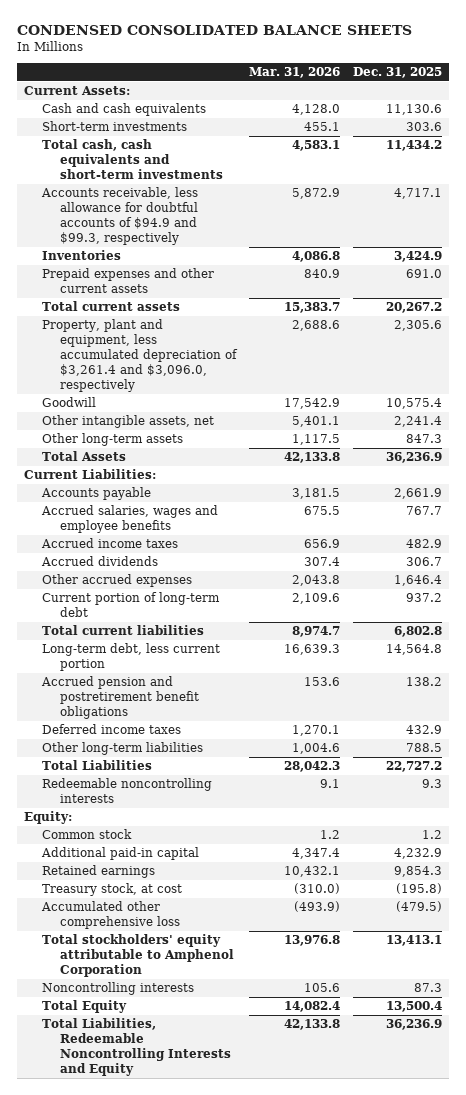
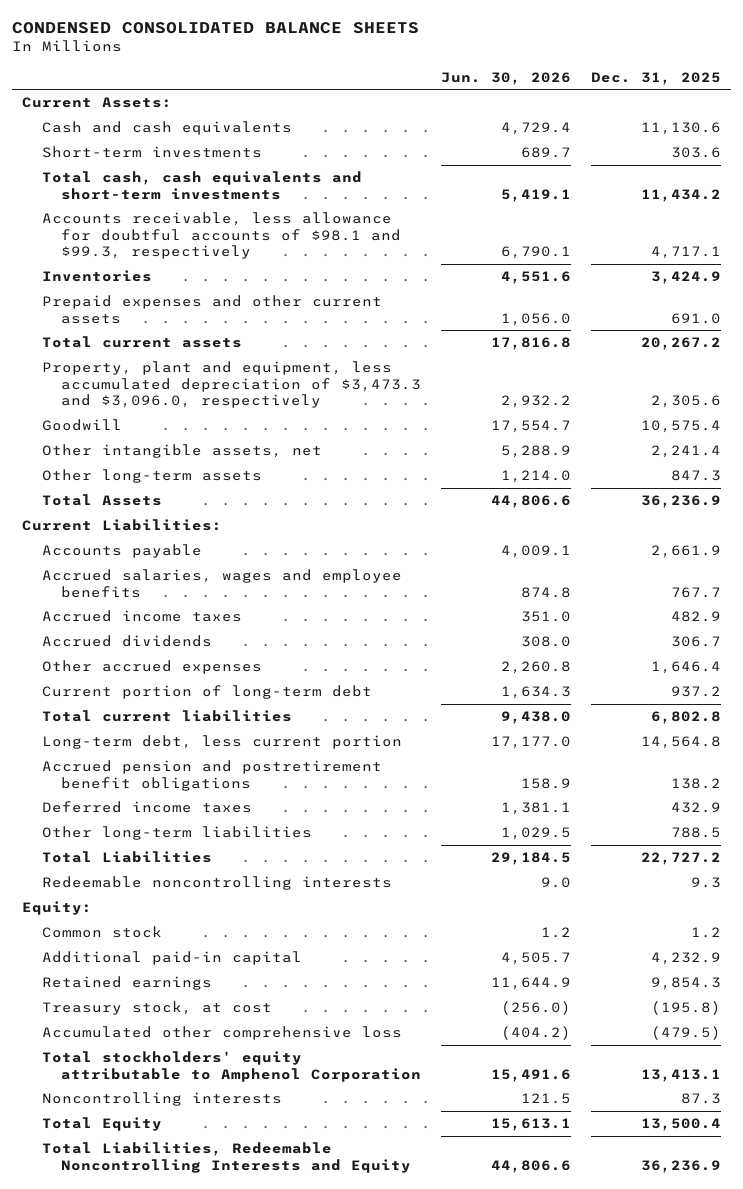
- | Mar. 31, 2026 | Dec. 31, 2025
+ | Jun. 30, 2026 | Dec. 31, 2025
- Accounts receivable, less allowance for doubtful accounts of $94.9 and $99.3, respectively | 5,872.9 | 4,717.1
+ Accounts receivable, less allowance for doubtful accounts of $98.1 and $99.3, respectively | 6,790.1 | 4,717.1
- Property, plant and equipment, less accumulated depreciation of $3,261.4 and $3,096.0, respectively | 2,688.6 | 2,305.6
+ Property, plant and equipment, less accumulated depreciation of $3,473.3 and $3,096.0, respectively | 2,932.2 | 2,305.6

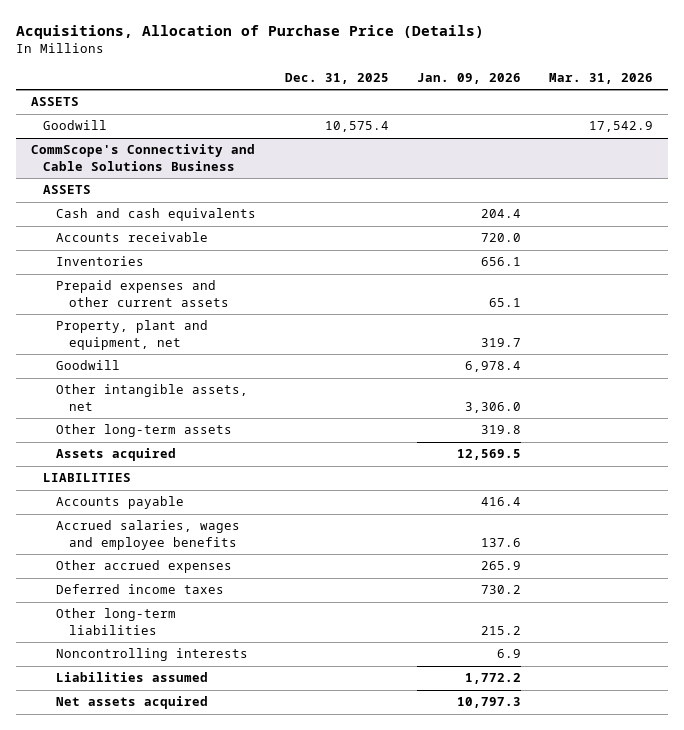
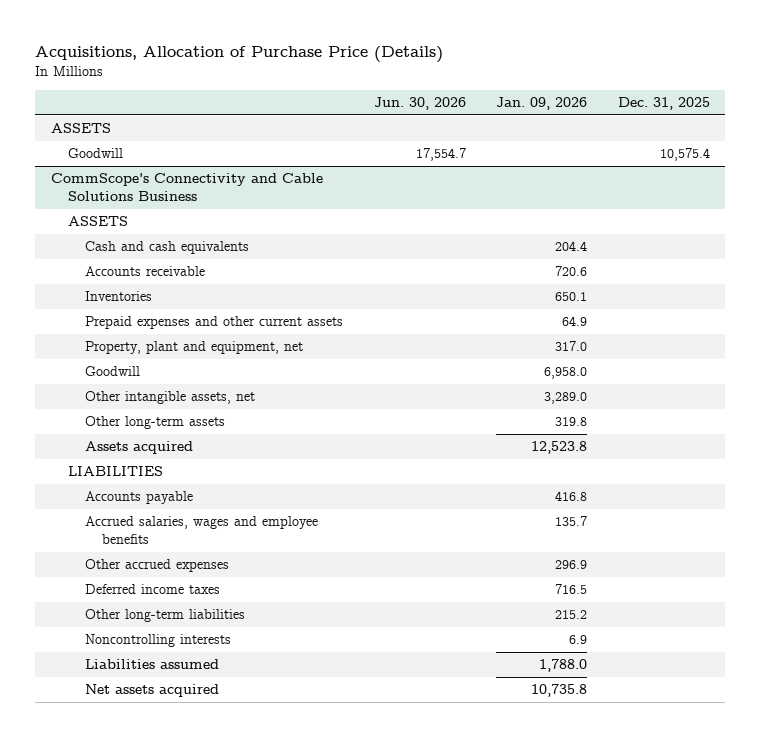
- | Dec. 31, 2025 | Jan. 09, 2026 | Mar. 31, 2026
+ | Jun. 30, 2026 | Jan. 09, 2026 | Dec. 31, 2025
@ CommScope's Connectivity and Cable Solutions Business
- Accounts receivable | | 720.0 |
- Inventories | | 656.1 |
- Prepaid expenses and other current assets | | 65.1 |
- Property, plant and equipment, net | | 319.7 |
- Goodwill | | 6,978.4 |
- Other intangible assets, net | | 3,306.0 |
+ Accounts receivable | | 720.6 |
+ Inventories | | 650.1 |
+ Prepaid expenses and other current assets | | 64.9 |
+ Property, plant and equipment, net | | 317.0 |
+ Goodwill | | 6,958.0 |
+ Other intangible assets, net | | 3,289.0 |
- Assets acquired | | 12,569.5 |
+ Assets acquired | | 12,523.8 |
- Accounts payable | | 416.4 |
- Accrued salaries, wages and employee benefits | | 137.6 |
- Other accrued expenses | | 265.9 |
- Deferred income taxes | | 730.2 |
+ Accounts payable | | 416.8 |
+ Accrued salaries, wages and employee benefits | | 135.7 |
+ Other accrued expenses | | 296.9 |
+ Deferred income taxes | | 716.5 |
- Liabilities assumed | | 1,772.2 |
- Net assets acquired | | 10,797.3 |
+ Liabilities assumed | | 1,788.0 |
+ Net assets acquired | | 10,735.8 |

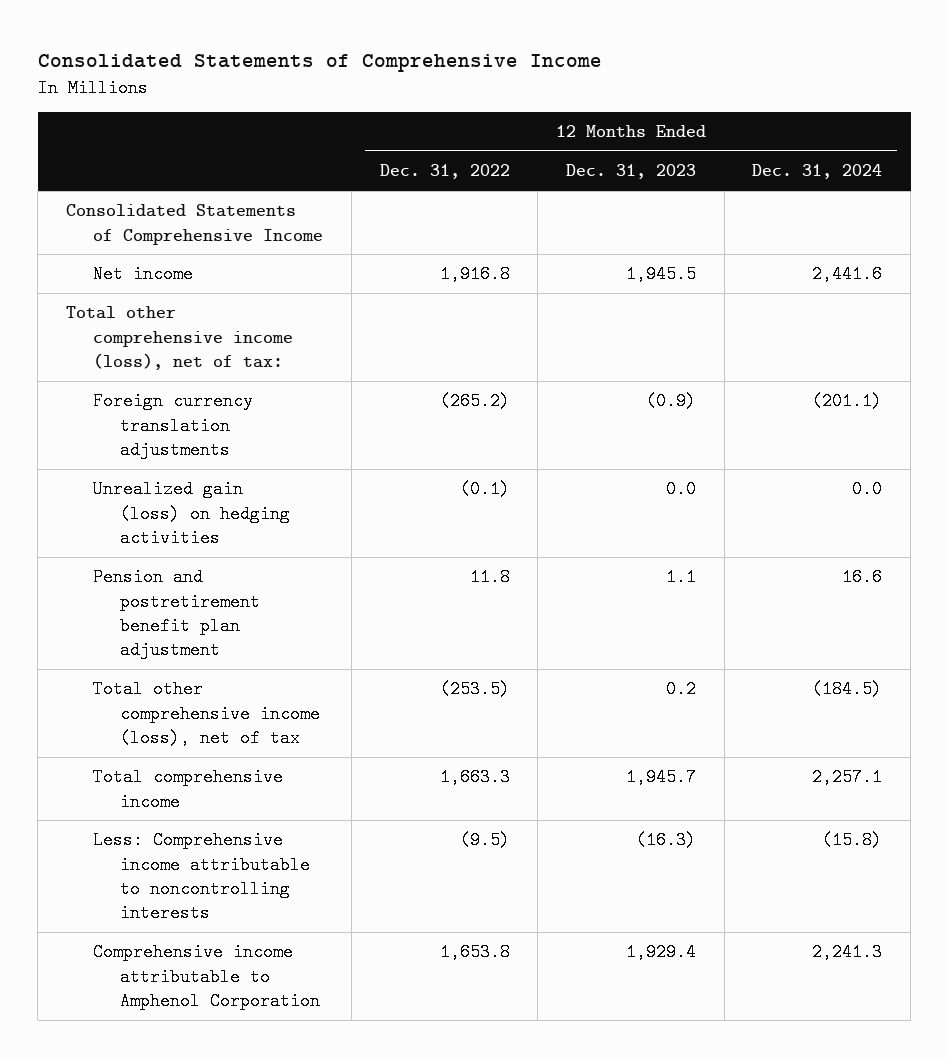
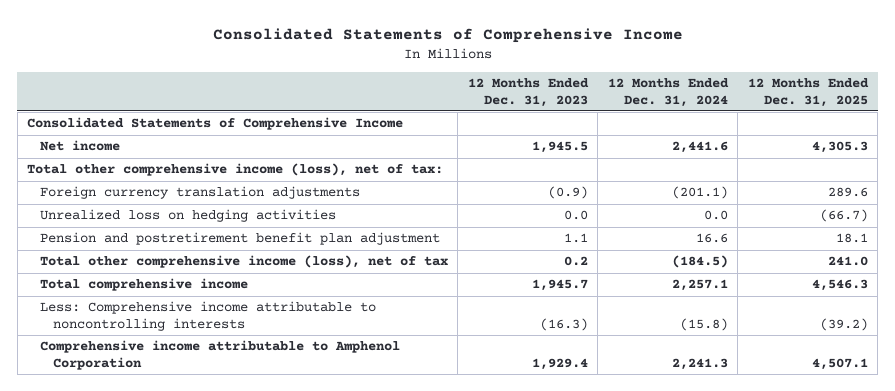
- | 12 Months Ended Dec. 31, 2022 | 12 Months Ended Dec. 31, 2023 | 12 Months Ended Dec. 31, 2024
+ | 12 Months Ended Dec. 31, 2023 | 12 Months Ended Dec. 31, 2024 | 12 Months Ended Dec. 31, 2025
- Unrealized gain (loss) on hedging activities | (0.1) | 0.0 | 0.0
+ Unrealized loss on hedging activities | 0.0 | 0.0 | (66.7)

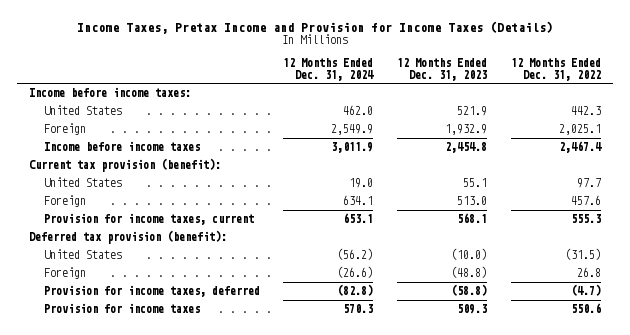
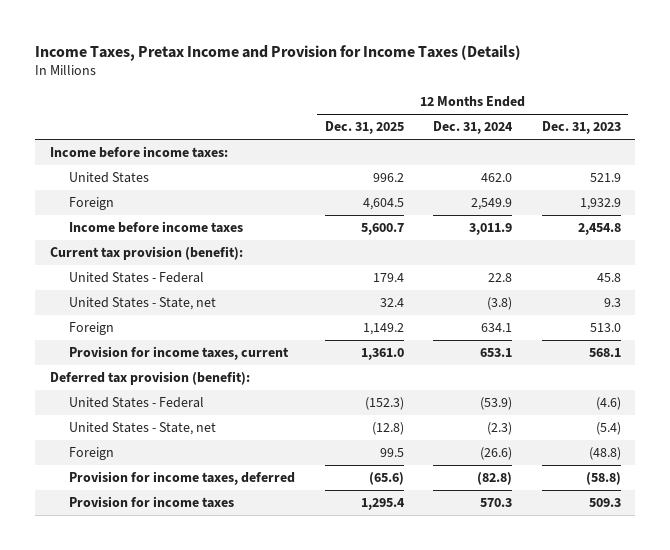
- | 12 Months Ended Dec. 31, 2024 | 12 Months Ended Dec. 31, 2023 | 12 Months Ended Dec. 31, 2022
+ | 12 Months Ended Dec. 31, 2025 | 12 Months Ended Dec. 31, 2024 | 12 Months Ended Dec. 31, 2023
- United States | 19.0 | 55.1 | 97.7
+ United States - Federal | 179.4 | 22.8 | 45.8
+ United States - State, net | 32.4 | (3.8) | 9.3
- United States | (56.2) | (10.0) | (31.5)
+ United States - Federal | (152.3) | (53.9) | (4.6)
+ United States - State, net | (12.8) | (2.3) | (5.4)

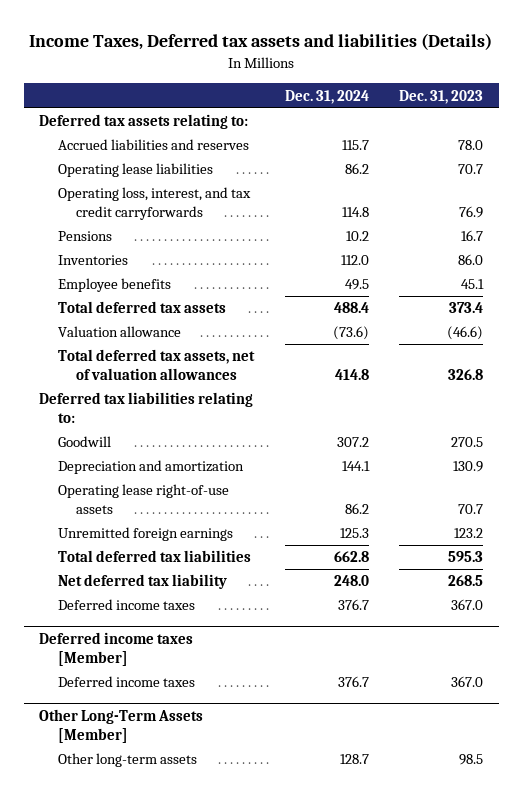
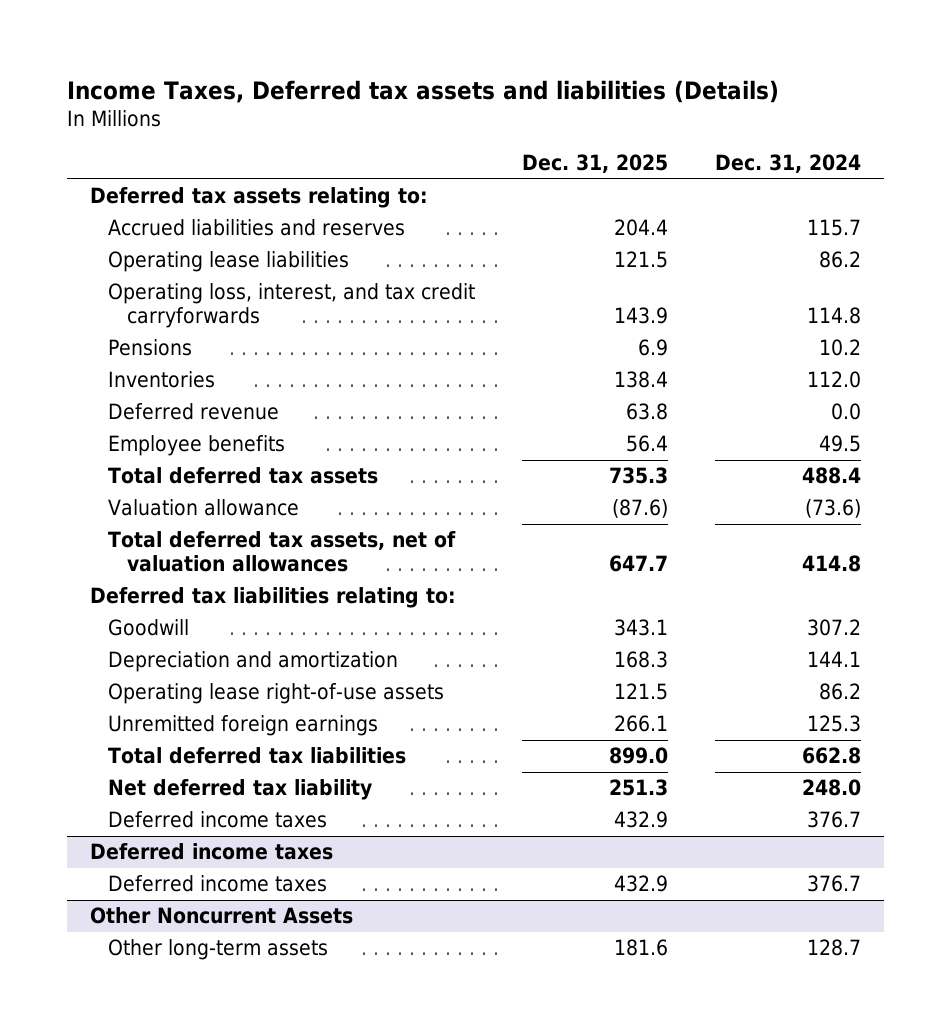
- | Dec. 31, 2024 | Dec. 31, 2023
+ | Dec. 31, 2025 | Dec. 31, 2024
+ Deferred revenue | 63.8 | 0.0
- Deferred income taxes [Member]
+ Deferred income taxes
- Other Long-Term Assets [Member]
+ Other Noncurrent Assets

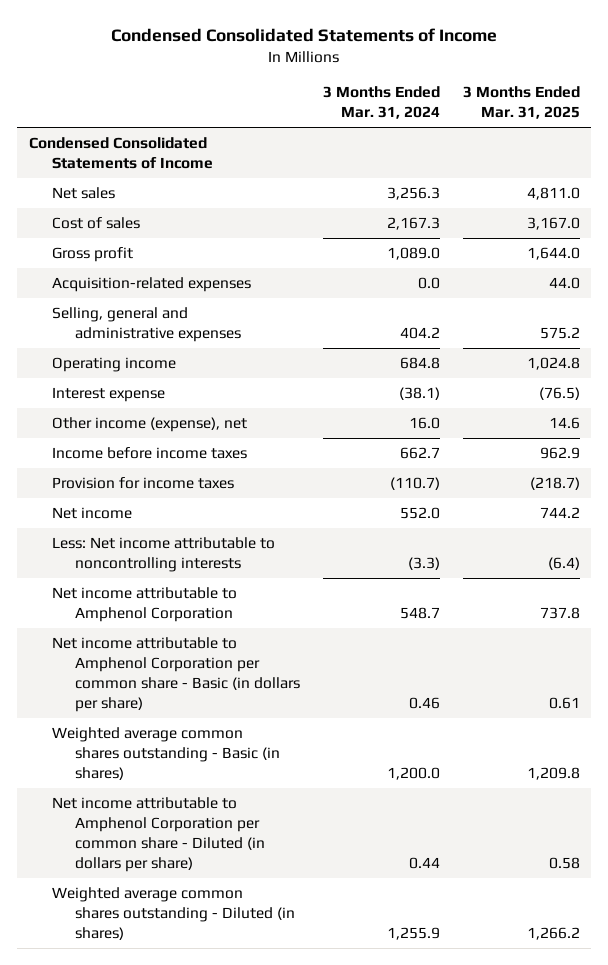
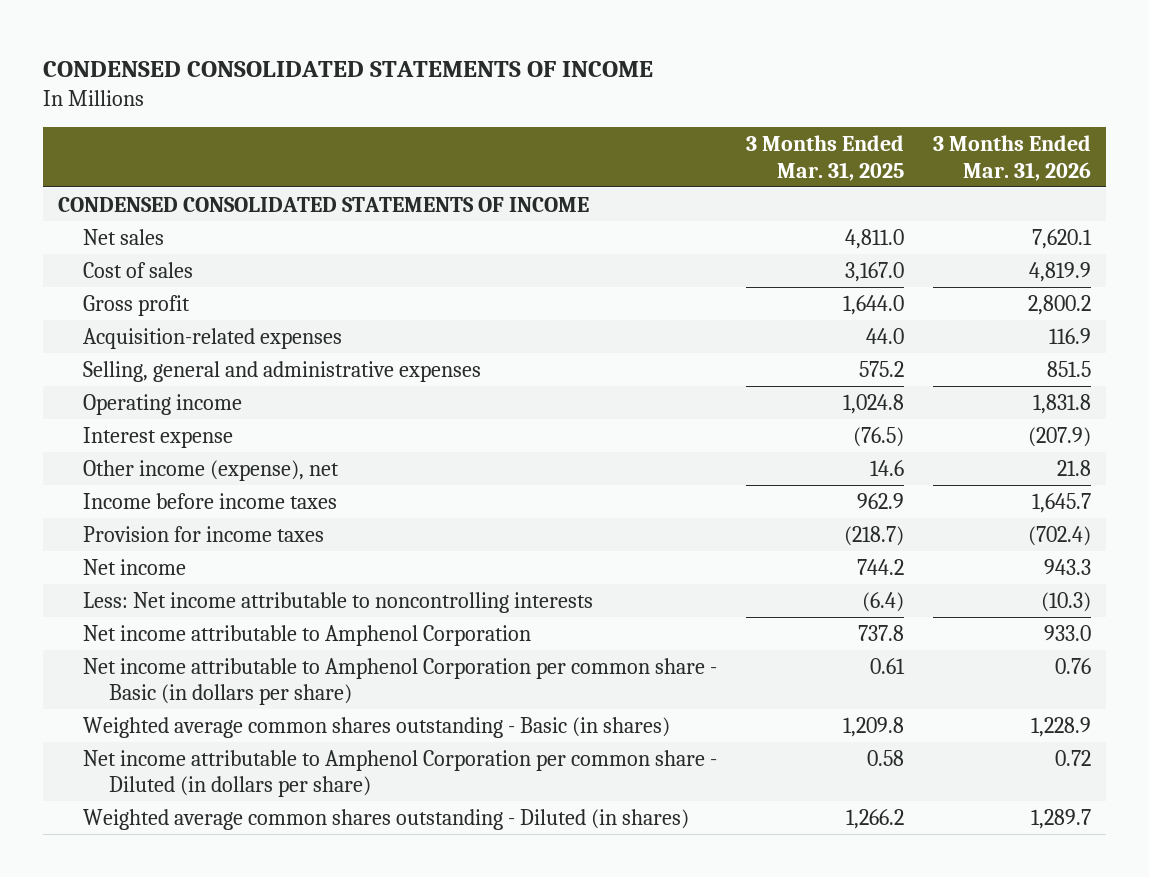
- Condensed Consolidated Statements of Income
+ CONDENSED CONSOLIDATED STATEMENTS OF INCOME
- | 3 Months Ended Mar. 31, 2024 | 3 Months Ended Mar. 31, 2025
+ | 3 Months Ended Mar. 31, 2025 | 3 Months Ended Mar. 31, 2026
- Condensed Consolidated Statements of Income
+ CONDENSED CONSOLIDATED STATEMENTS OF INCOME

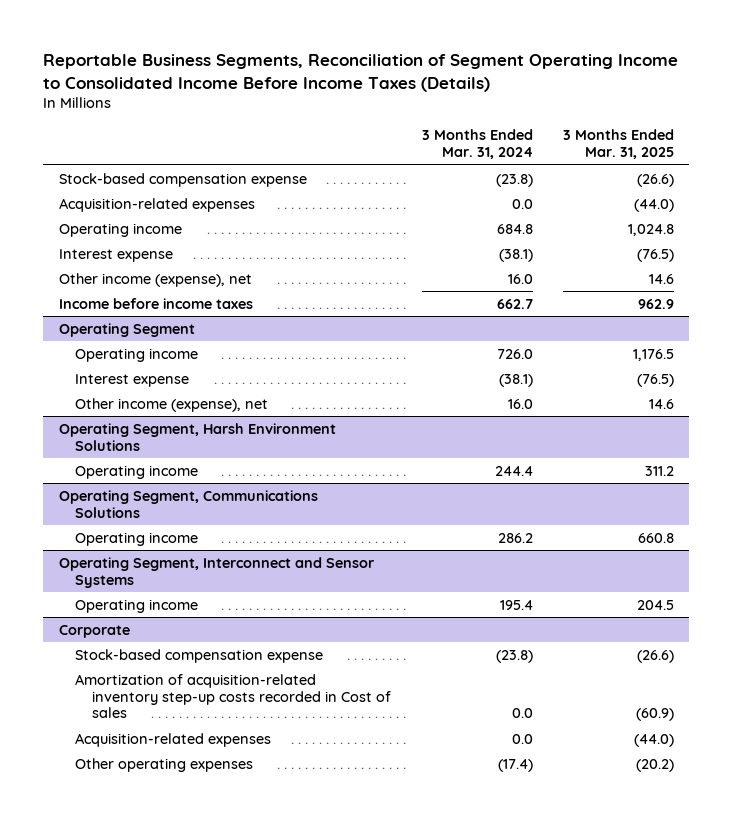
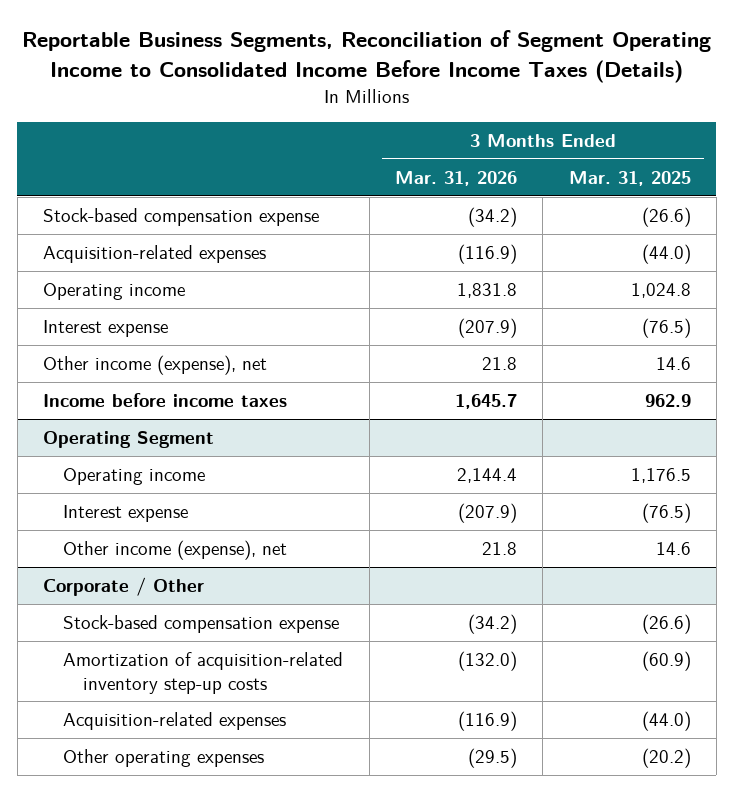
- | 3 Months Ended Mar. 31, 2024 | 3 Months Ended Mar. 31, 2025
+ | 3 Months Ended Mar. 31, 2026 | 3 Months Ended Mar. 31, 2025
- Operating Segment, Harsh Environment Solutions
- Operating income | 244.4 | 311.2
- Operating Segment, Communications Solutions
- Operating income | 286.2 | 660.8
- Operating Segment, Interconnect and Sensor Systems
- Operating income | 195.4 | 204.5
- Corporate
+ Corporate / Other
- Amortization of acquisition-related inventory step-up costs recorded in Cost of sales | 0.0 | (60.9)
+ Amortization of acquisition-related inventory step-up costs | (132.0) | (60.9)

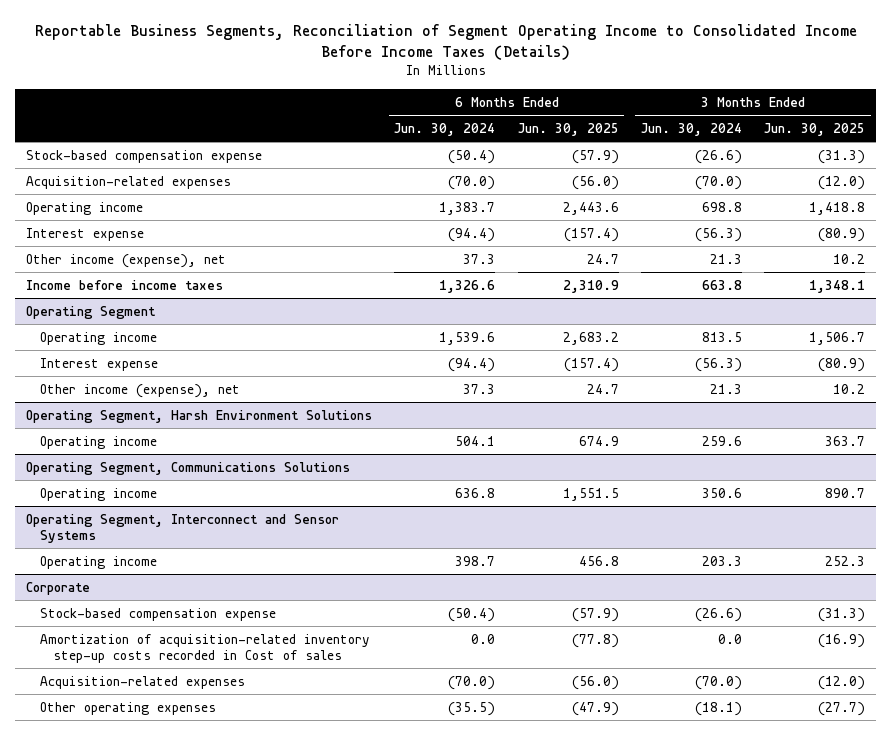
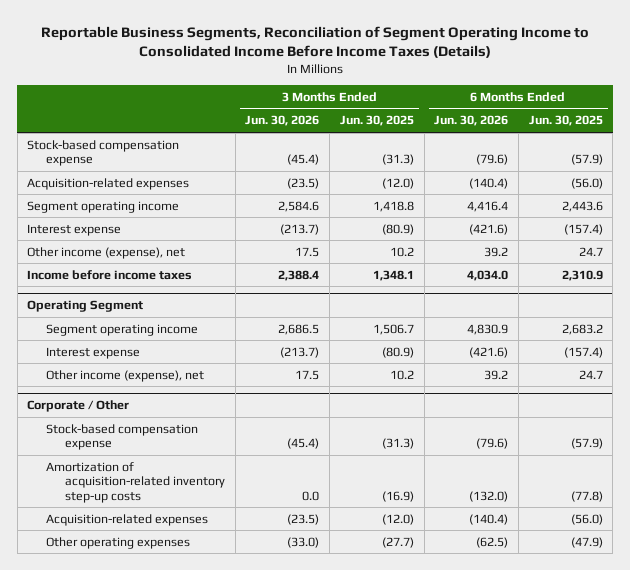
- | 6 Months Ended Jun. 30, 2024 | 6 Months Ended Jun. 30, 2025 | 3 Months Ended Jun. 30, 2024 | 3 Months Ended Jun. 30, 2025
+ | 3 Months Ended Jun. 30, 2026 | 3 Months Ended Jun. 30, 2025 | 6 Months Ended Jun. 30, 2026 | 6 Months Ended Jun. 30, 2025
- Operating income | 1,383.7 | 2,443.6 | 698.8 | 1,418.8
+ Segment operating income | 2,584.6 | 1,418.8 | 4,416.4 | 2,443.6
@ Operating Segment
- Operating income | 1,539.6 | 2,683.2 | 813.5 | 1,506.7
+ Segment operating income | 2,686.5 | 1,506.7 | 4,830.9 | 2,683.2
- Operating Segment, Harsh Environment Solutions
- Operating income | 504.1 | 674.9 | 259.6 | 363.7
- Operating Segment, Communications Solutions
- Operating income | 636.8 | 1,551.5 | 350.6 | 890.7
- Operating Segment, Interconnect and Sensor Systems
- Operating income | 398.7 | 456.8 | 203.3 | 252.3
- Corporate
+ Corporate / Other
- Amortization of acquisition-related inventory step-up costs recorded in Cost of sales | 0.0 | (77.8) | 0.0 | (16.9)
+ Amortization of acquisition-related inventory step-up costs | 0.0 | (16.9) | (132.0) | (77.8)

